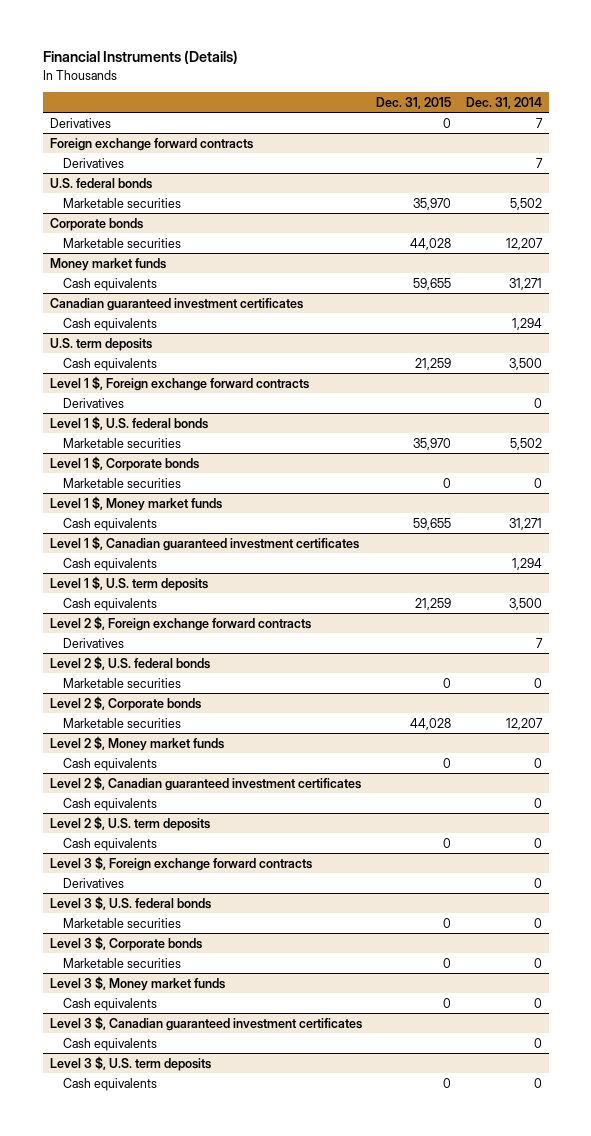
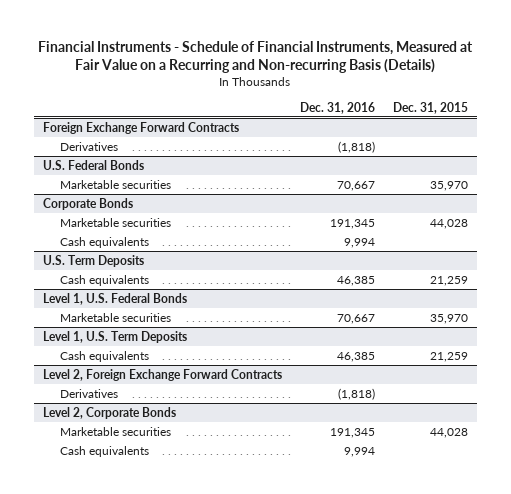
- Financial Instruments (Details)
+ Financial Instruments - Schedule of Financial Instruments, Measured at Fair Value on a Recurring and Non-recurring Basis (Details)
- | Dec. 31, 2015 | Dec. 31, 2014
+ | Dec. 31, 2016 | Dec. 31, 2015
- Derivatives | 0 | 7
- Foreign exchange forward contracts
+ Foreign Exchange Forward Contracts
- U.S. federal bonds
+ U.S. Federal Bonds
- Corporate bonds
+ Corporate Bonds
- Money market funds
- Cash equivalents | 59,655 | 31,271
- Canadian guaranteed investment certificates
- U.S. term deposits
+ U.S. Term Deposits
- Level 1 $, Foreign exchange forward contracts
- Derivatives | | 0
- Level 1 $, U.S. federal bonds
+ Level 1, U.S. Federal Bonds
- Level 1 $, Corporate bonds
- Marketable securities | 0 | 0
- Level 1 $, Money market funds
- Cash equivalents | 59,655 | 31,271
- Level 1 $, Canadian guaranteed investment certificates
- Cash equivalents | | 1,294
- Level 1 $, U.S. term deposits
+ Level 1, U.S. Term Deposits
- Level 2 $, Foreign exchange forward contracts
+ Level 2, Foreign Exchange Forward Contracts
- Level 2 $, U.S. federal bonds
- Marketable securities | 0 | 0
- Level 2 $, Corporate bonds
+ Level 2, Corporate Bonds
- Level 2 $, Money market funds
- Cash equivalents | 0 | 0
- Level 2 $, Canadian guaranteed investment certificates
- Level 2 $, U.S. term deposits
- Cash equivalents | 0 | 0
- Level 3 $, Foreign exchange forward contracts
- Derivatives | | 0
- Level 3 $, U.S. federal bonds
- Marketable securities | 0 | 0
- Level 3 $, Corporate bonds
- Marketable securities | 0 | 0
- Level 3 $, Money market funds
- Cash equivalents | 0 | 0
- Level 3 $, Canadian guaranteed investment certificates
- Cash equivalents | | 0
- Level 3 $, U.S. term deposits
- Cash equivalents | 0 | 0

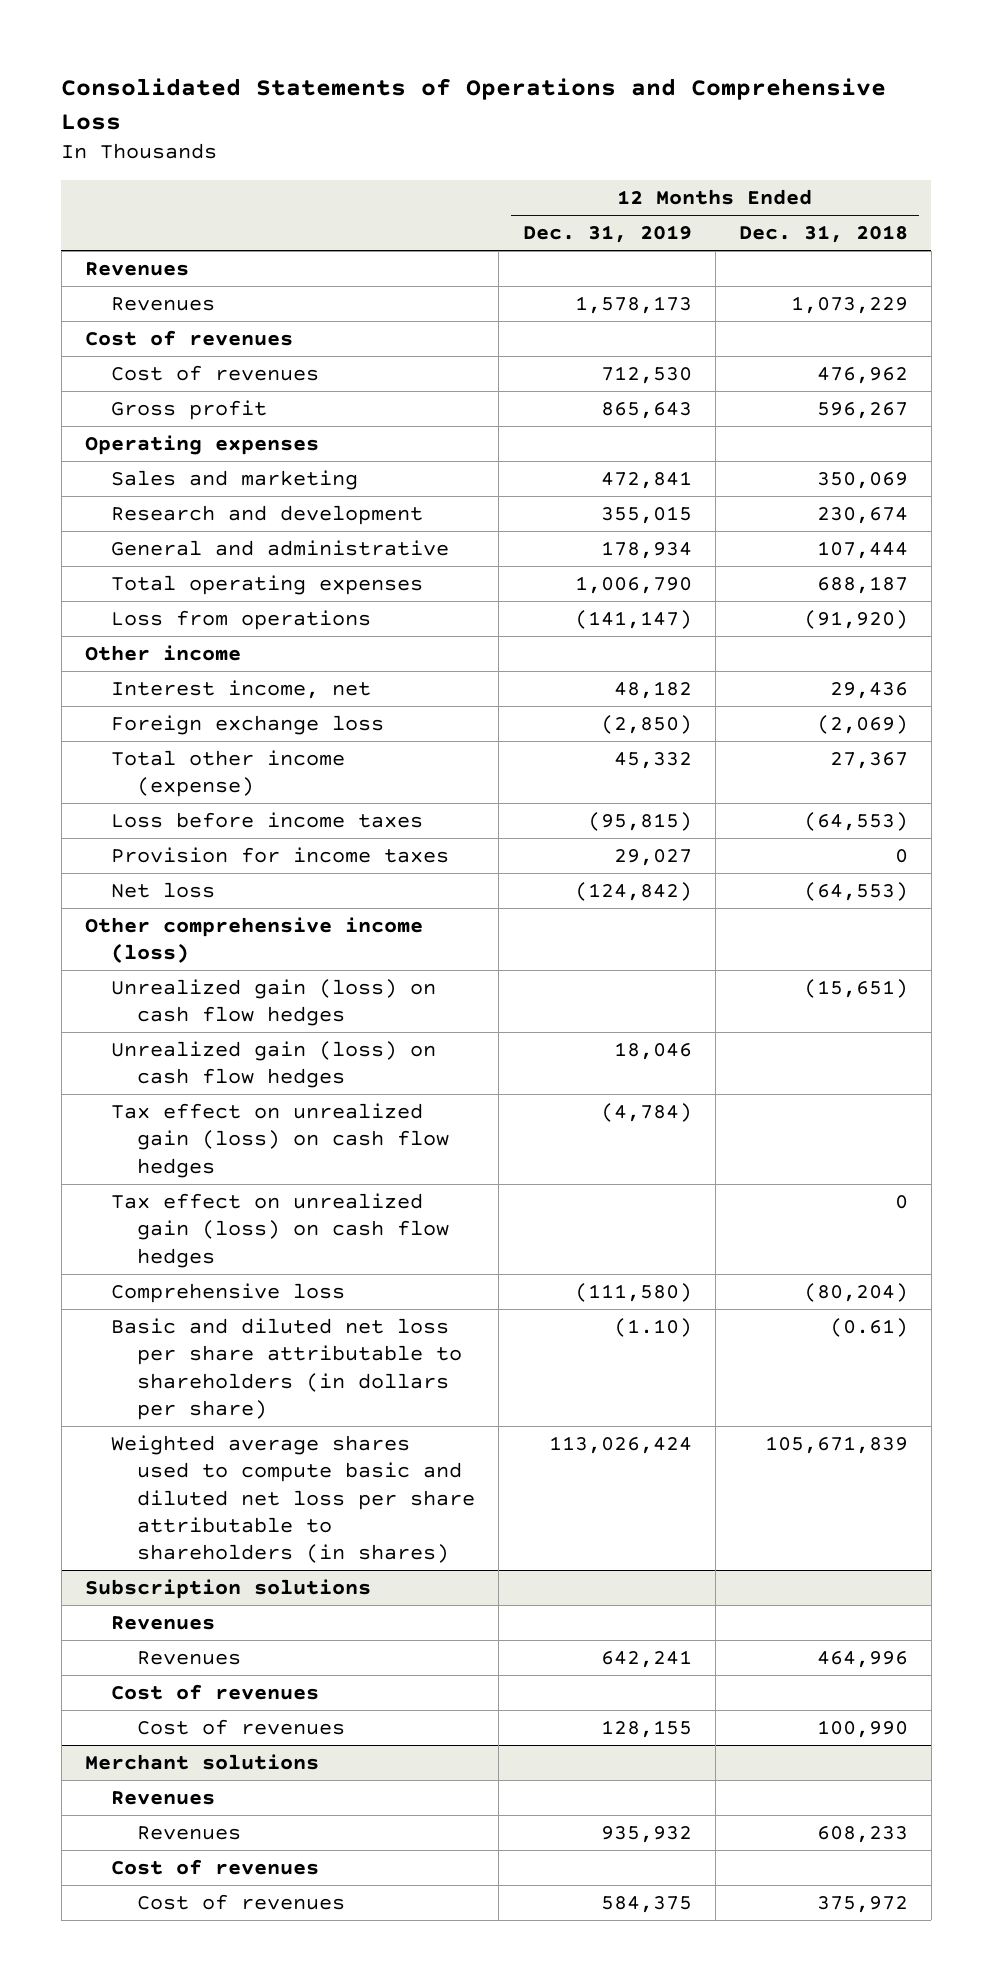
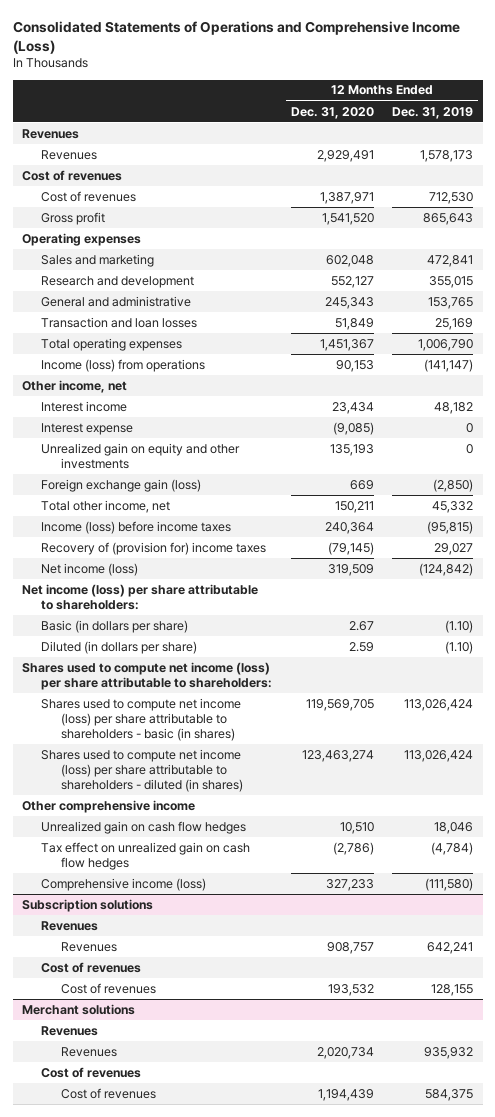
- Consolidated Statements of Operations and Comprehensive Loss
+ Consolidated Statements of Operations and Comprehensive Income (Loss)
- | 12 Months Ended Dec. 31, 2019 | 12 Months Ended Dec. 31, 2018
+ | 12 Months Ended Dec. 31, 2020 | 12 Months Ended Dec. 31, 2019
- General and administrative | 178,934 | 107,444
+ General and administrative | 245,343 | 153,765
+ Transaction and loan losses | 51,849 | 25,169
- Loss from operations | (141,147) | (91,920)
- Other income
- Interest income, net | 48,182 | 29,436
- Foreign exchange loss | (2,850) | (2,069)
- Total other income (expense) | 45,332 | 27,367
- Loss before income taxes | (95,815) | (64,553)
- Provision for income taxes | 29,027 | 0
- Net loss | (124,842) | (64,553)
- Other comprehensive income (loss)
- Unrealized gain (loss) on cash flow hedges | | (15,651)
- Unrealized gain (loss) on cash flow hedges | 18,046 |
- Tax effect on unrealized gain (loss) on cash flow hedges | (4,784) |
- Tax effect on unrealized gain (loss) on cash flow hedges | | 0
- Comprehensive loss | (111,580) | (80,204)
- Basic and diluted net loss per share attributable to shareholders (in dollars per share) | (1.10) | (0.61)
- Weighted average shares used to compute basic and diluted net loss per share attributable to shareholders (in shares) | 113,026,424 | 105,671,839
+ Income (loss) from operations | 90,153 | (141,147)
+ Other income, net
+ Interest income | 23,434 | 48,182
+ Interest expense | (9,085) | 0
+ Unrealized gain on equity and other investments | 135,193 | 0
+ Foreign exchange gain (loss) | 669 | (2,850)
+ Total other income, net | 150,211 | 45,332
+ Income (loss) before income taxes | 240,364 | (95,815)
+ Recovery of (provision for) income taxes | (79,145) | 29,027
+ Net income (loss) | 319,509 | (124,842)
+ Net income (loss) per share attributable to shareholders:
+ Basic (in dollars per share) | 2.67 | (1.10)
+ Diluted (in dollars per share) | 2.59 | (1.10)
+ Shares used to compute net income (loss) per share attributable to shareholders:
+ Shares used to compute net income (loss) per share attributable to shareholders - basic (in shares) | 119,569,705 | 113,026,424
+ Shares used to compute net income (loss) per share attributable to shareholders - diluted (in shares) | 123,463,274 | 113,026,424
+ Other comprehensive income
+ Unrealized gain on cash flow hedges | 10,510 | 18,046
+ Tax effect on unrealized gain on cash flow hedges | (2,786) | (4,784)
+ Comprehensive income (loss) | 327,233 | (111,580)

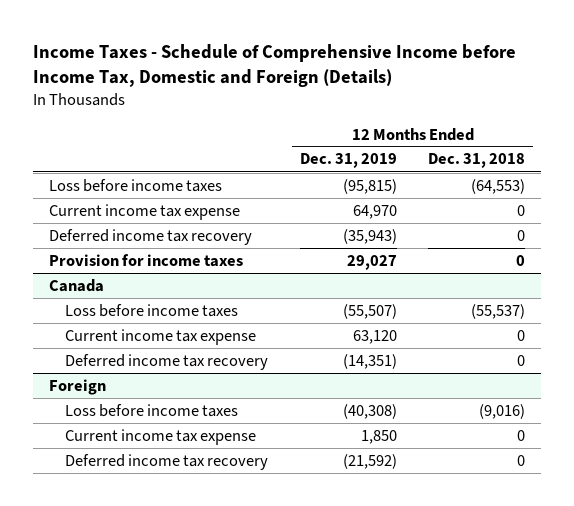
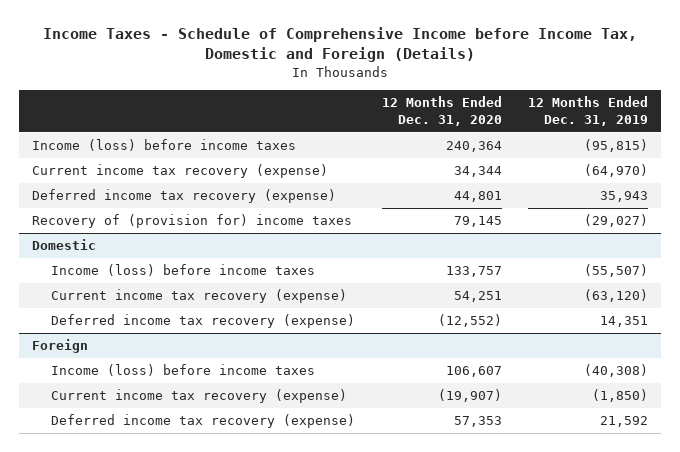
- | 12 Months Ended Dec. 31, 2019 | 12 Months Ended Dec. 31, 2018
+ | 12 Months Ended Dec. 31, 2020 | 12 Months Ended Dec. 31, 2019
- Loss before income taxes | (95,815) | (64,553)
- Current income tax expense | 64,970 | 0
- Deferred income tax recovery | (35,943) | 0
- Provision for income taxes | 29,027 | 0
- Canada
- Loss before income taxes | (55,507) | (55,537)
- Current income tax expense | 63,120 | 0
- Deferred income tax recovery | (14,351) | 0
+ Income (loss) before income taxes | 240,364 | (95,815)
+ Current income tax recovery (expense) | 34,344 | (64,970)
+ Deferred income tax recovery (expense) | 44,801 | 35,943
+ Recovery of (provision for) income taxes | 79,145 | (29,027)
+ Domestic
+ Income (loss) before income taxes | 133,757 | (55,507)
+ Current income tax recovery (expense) | 54,251 | (63,120)
+ Deferred income tax recovery (expense) | (12,552) | 14,351
@ Foreign
- Loss before income taxes | (40,308) | (9,016)
- Current income tax expense | 1,850 | 0
- Deferred income tax recovery | (21,592) | 0
+ Income (loss) before income taxes | 106,607 | (40,308)
+ Current income tax recovery (expense) | (19,907) | (1,850)
+ Deferred income tax recovery (expense) | 57,353 | 21,592

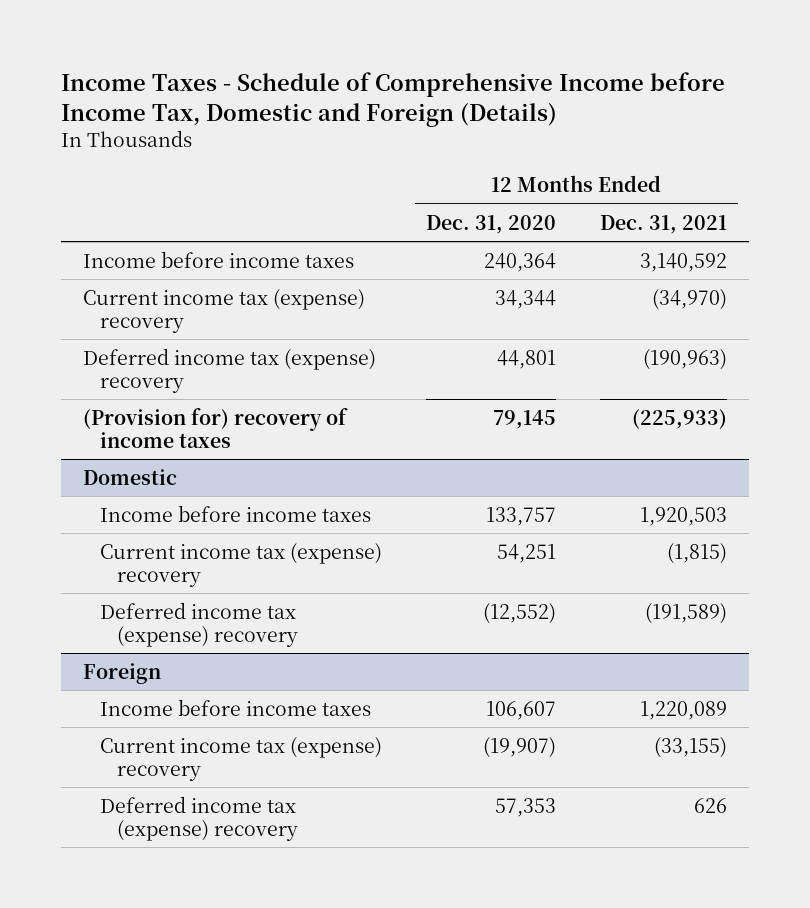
- | 12 Months Ended Dec. 31, 2020 | 12 Months Ended Dec. 31, 2019
+ | 12 Months Ended Dec. 31, 2020 | 12 Months Ended Dec. 31, 2021
- Income (loss) before income taxes | 240,364 | (95,815)
- Current income tax recovery (expense) | 34,344 | (64,970)
- Deferred income tax recovery (expense) | 44,801 | 35,943
- Recovery of (provision for) income taxes | 79,145 | (29,027)
+ Income before income taxes | 240,364 | 3,140,592
+ Current income tax (expense) recovery | 34,344 | (34,970)
+ Deferred income tax (expense) recovery | 44,801 | (190,963)
+ (Provision for) recovery of income taxes | 79,145 | (225,933)
@ Domestic
- Income (loss) before income taxes | 133,757 | (55,507)
- Current income tax recovery (expense) | 54,251 | (63,120)
- Deferred income tax recovery (expense) | (12,552) | 14,351
+ Income before income taxes | 133,757 | 1,920,503
+ Current income tax (expense) recovery | 54,251 | (1,815)
+ Deferred income tax (expense) recovery | (12,552) | (191,589)
@ Foreign
- Income (loss) before income taxes | 106,607 | (40,308)
- Current income tax recovery (expense) | (19,907) | (1,850)
- Deferred income tax recovery (expense) | 57,353 | 21,592
+ Income before income taxes | 106,607 | 1,220,089
+ Current income tax (expense) recovery | (19,907) | (33,155)
+ Deferred income tax (expense) recovery | 57,353 | 626

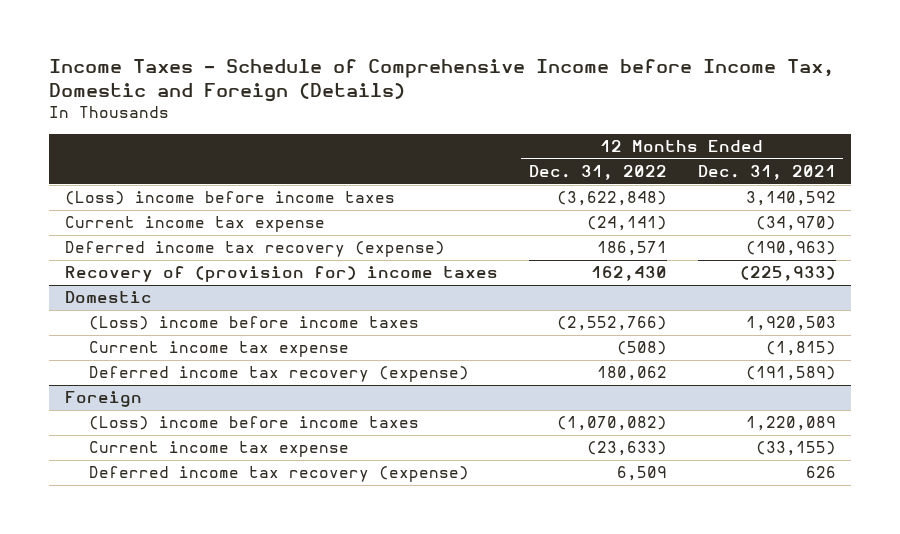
- | 12 Months Ended Dec. 31, 2020 | 12 Months Ended Dec. 31, 2021
+ | 12 Months Ended Dec. 31, 2022 | 12 Months Ended Dec. 31, 2021
- Income before income taxes | 240,364 | 3,140,592
- Current income tax (expense) recovery | 34,344 | (34,970)
- Deferred income tax (expense) recovery | 44,801 | (190,963)
- (Provision for) recovery of income taxes | 79,145 | (225,933)
+ (Loss) income before income taxes | (3,622,848) | 3,140,592
+ Current income tax expense | (24,141) | (34,970)
+ Deferred income tax recovery (expense) | 186,571 | (190,963)
+ Recovery of (provision for) income taxes | 162,430 | (225,933)
@ Domestic
- Income before income taxes | 133,757 | 1,920,503
- Current income tax (expense) recovery | 54,251 | (1,815)
- Deferred income tax (expense) recovery | (12,552) | (191,589)
+ (Loss) income before income taxes | (2,552,766) | 1,920,503
+ Current income tax expense | (508) | (1,815)
+ Deferred income tax recovery (expense) | 180,062 | (191,589)
@ Foreign
- Income before income taxes | 106,607 | 1,220,089
- Current income tax (expense) recovery | (19,907) | (33,155)
- Deferred income tax (expense) recovery | 57,353 | 626
+ (Loss) income before income taxes | (1,070,082) | 1,220,089
+ Current income tax expense | (23,633) | (33,155)
+ Deferred income tax recovery (expense) | 6,509 | 626

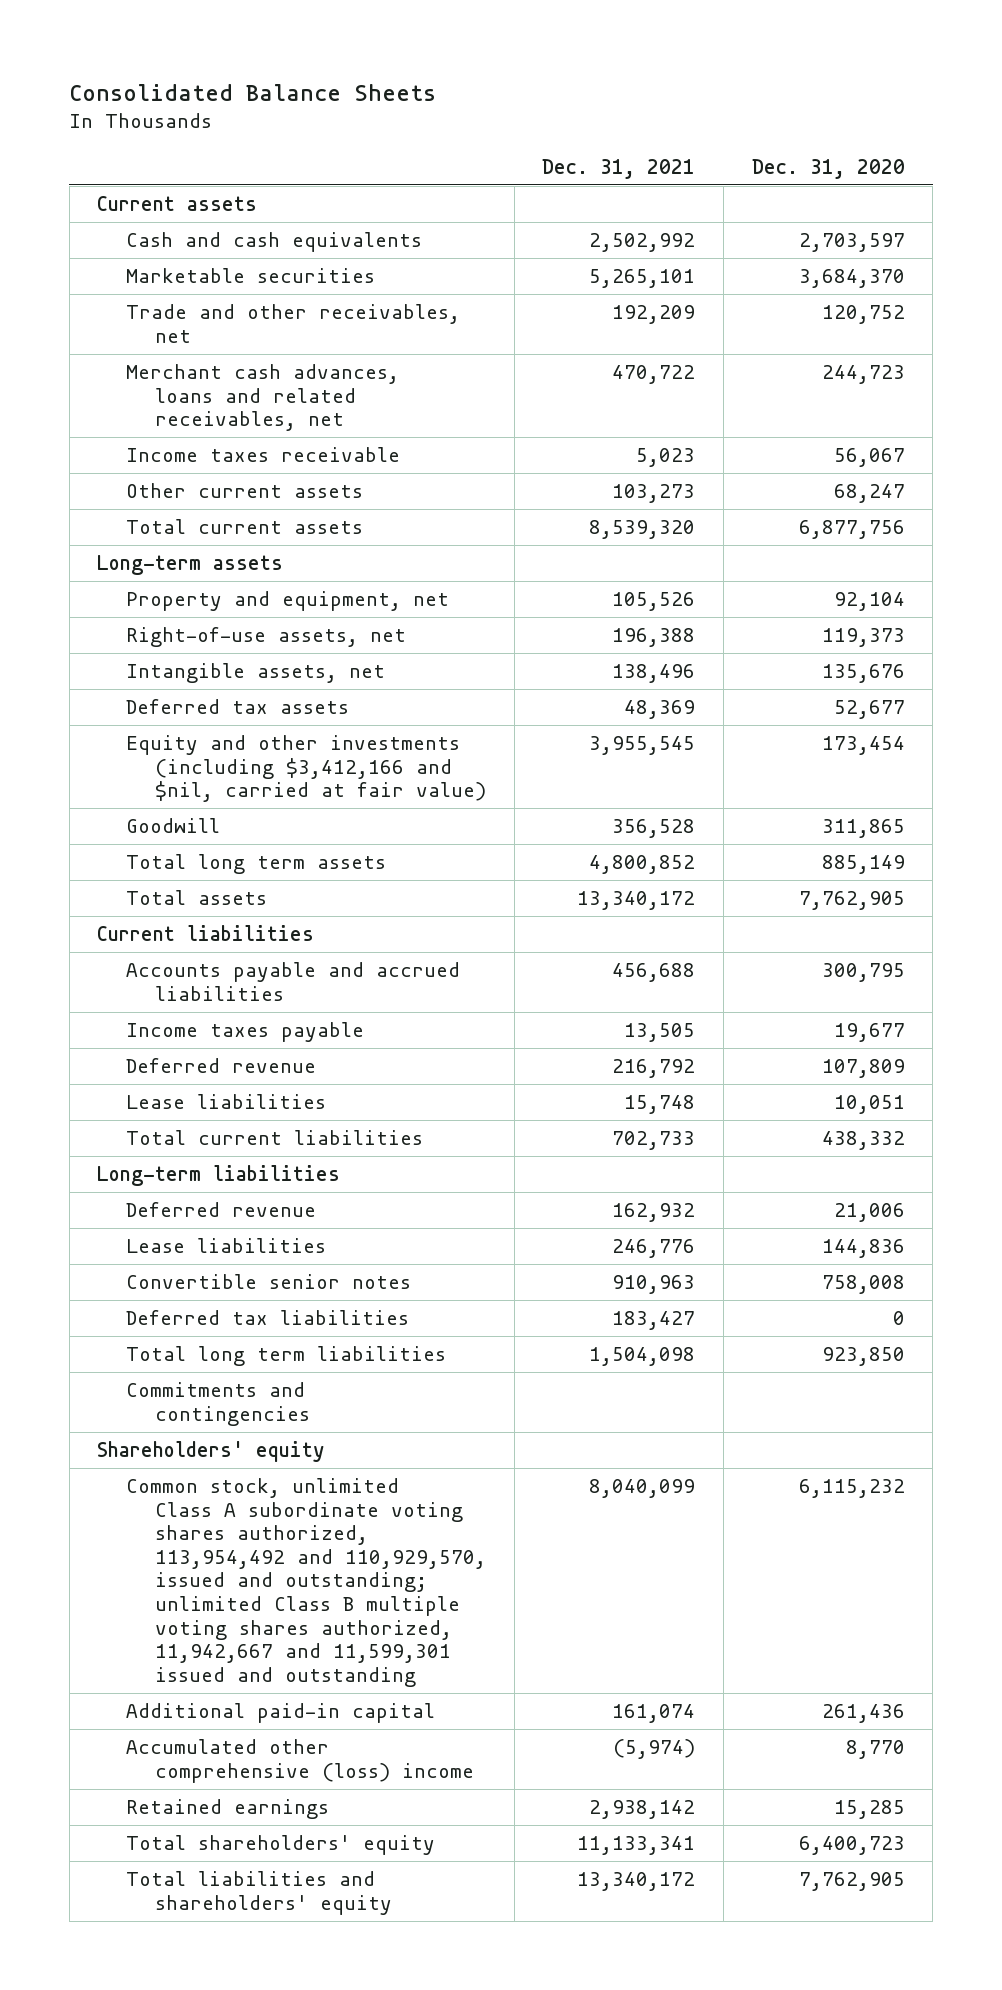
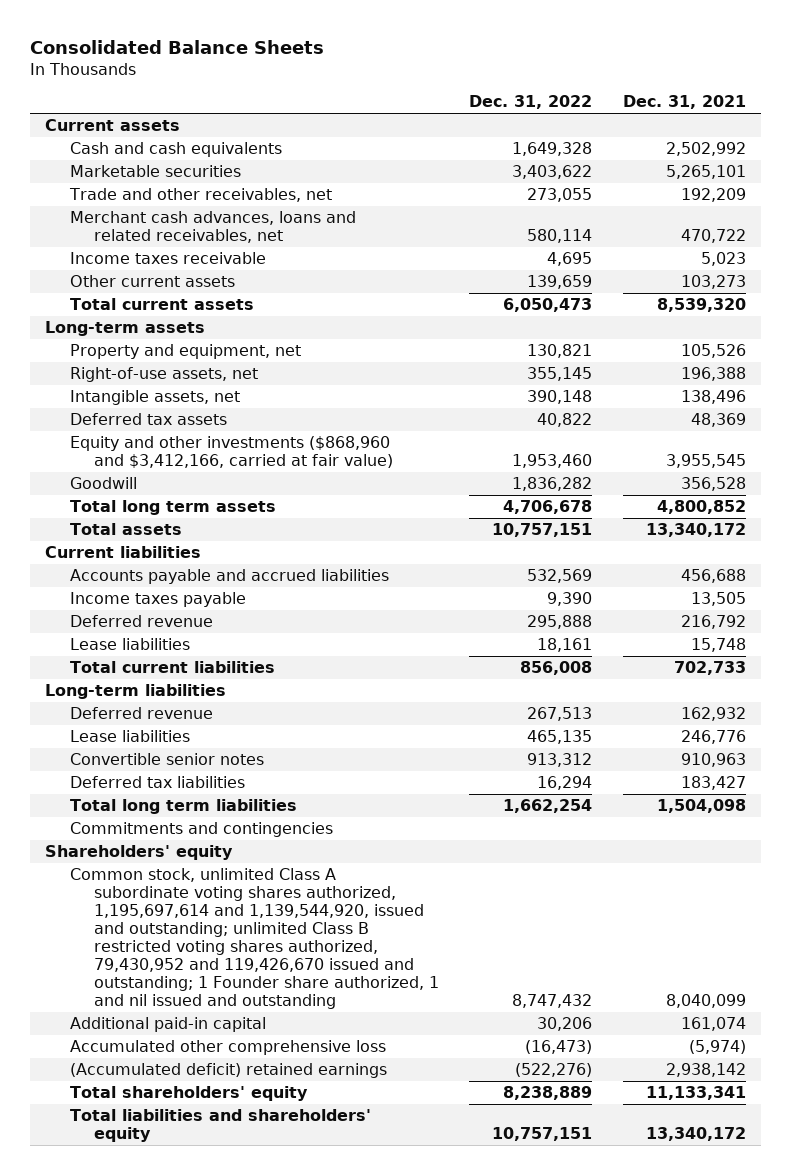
- | Dec. 31, 2021 | Dec. 31, 2020
+ | Dec. 31, 2022 | Dec. 31, 2021
- Equity and other investments (including $3,412,166 and $nil, carried at fair value) | 3,955,545 | 173,454
+ Equity and other investments ($868,960 and $3,412,166, carried at fair value) | 1,953,460 | 3,955,545
- Common stock, unlimited Class A subordinate voting shares authorized, 113,954,492 and 110,929,570, issued and outstanding; unlimited Class B multiple voting shares authorized, 11,942,667 and 11,599,301 issued and outstanding | 8,040,099 | 6,115,232
+ Common stock, unlimited Class A subordinate voting shares authorized, 1,195,697,614 and 1,139,544,920, issued and outstanding; unlimited Class B restricted voting shares authorized, 79,430,952 and 119,426,670 issued and outstanding; 1 Founder share authorized, 1 and nil issued and outstanding | 8,747,432 | 8,040,099
- Accumulated other comprehensive (loss) income | (5,974) | 8,770
- Retained earnings | 2,938,142 | 15,285
+ Accumulated other comprehensive loss | (16,473) | (5,974)
+ (Accumulated deficit) retained earnings | (522,276) | 2,938,142

